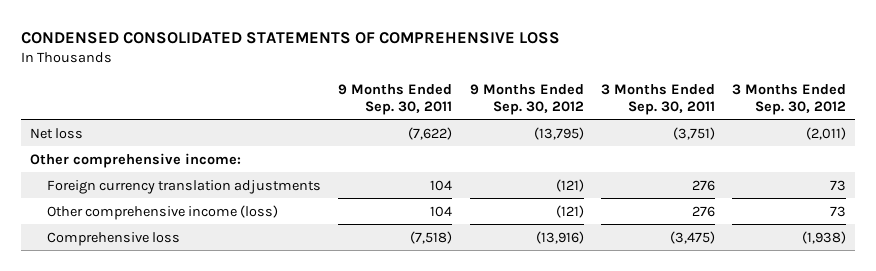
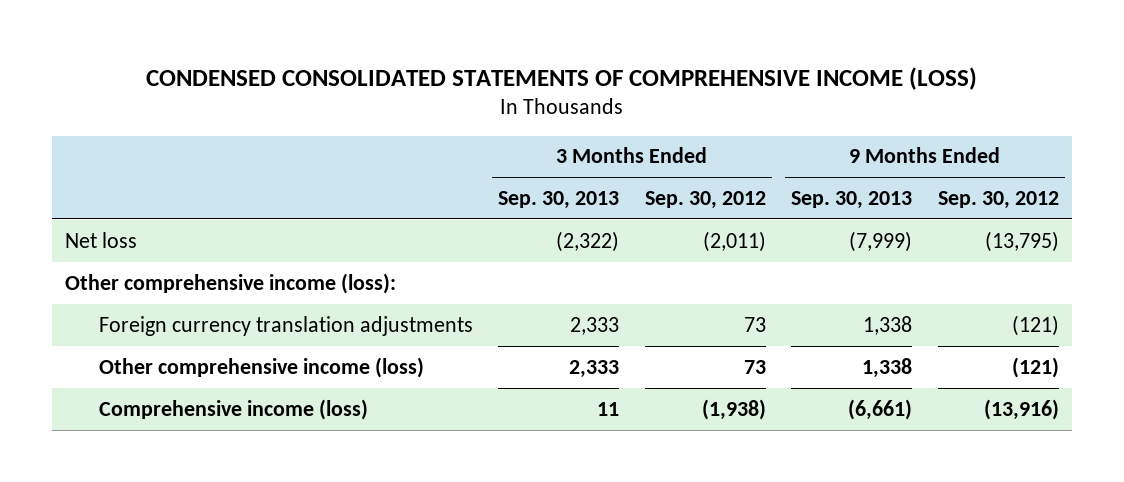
- CONDENSED CONSOLIDATED STATEMENTS OF COMPREHENSIVE LOSS
+ CONDENSED CONSOLIDATED STATEMENTS OF COMPREHENSIVE INCOME (LOSS)
- | 9 Months Ended Sep. 30, 2011 | 9 Months Ended Sep. 30, 2012 | 3 Months Ended Sep. 30, 2011 | 3 Months Ended Sep. 30, 2012
+ | 3 Months Ended Sep. 30, 2013 | 3 Months Ended Sep. 30, 2012 | 9 Months Ended Sep. 30, 2013 | 9 Months Ended Sep. 30, 2012
- Other comprehensive income:
+ Other comprehensive income (loss):
- Comprehensive loss | (7,518) | (13,916) | (3,475) | (1,938)
+ Comprehensive income (loss) | 11 | (1,938) | (6,661) | (13,916)

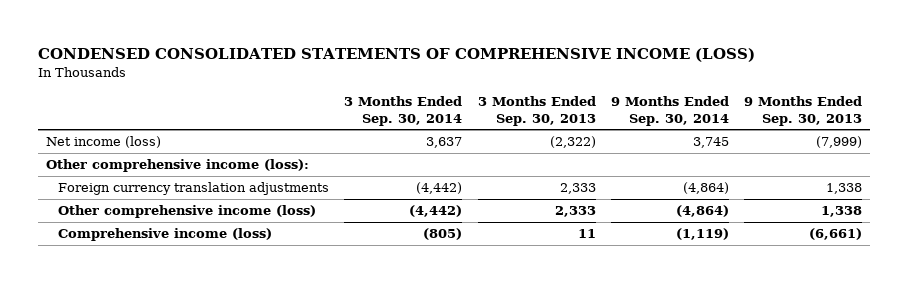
- | 3 Months Ended Sep. 30, 2013 | 3 Months Ended Sep. 30, 2012 | 9 Months Ended Sep. 30, 2013 | 9 Months Ended Sep. 30, 2012
+ | 3 Months Ended Sep. 30, 2014 | 3 Months Ended Sep. 30, 2013 | 9 Months Ended Sep. 30, 2014 | 9 Months Ended Sep. 30, 2013
- Net loss | (2,322) | (2,011) | (7,999) | (13,795)
+ Net income (loss) | 3,637 | (2,322) | 3,745 | (7,999)

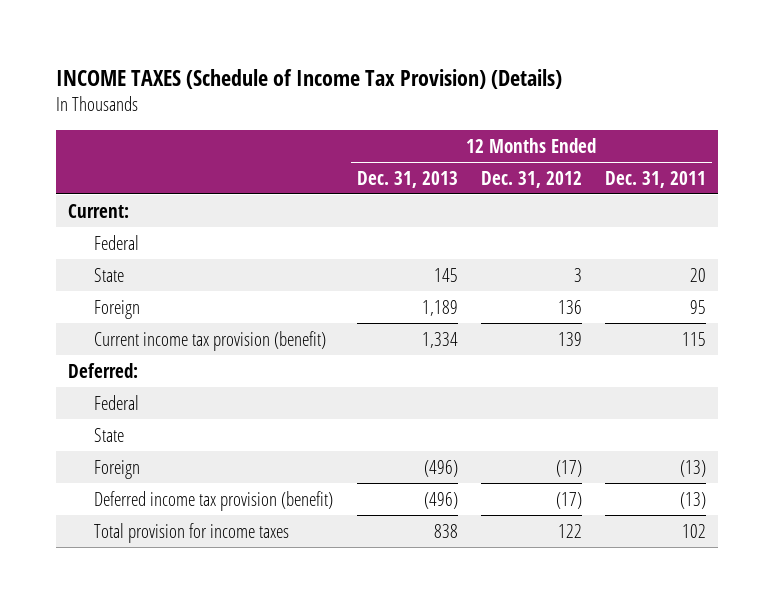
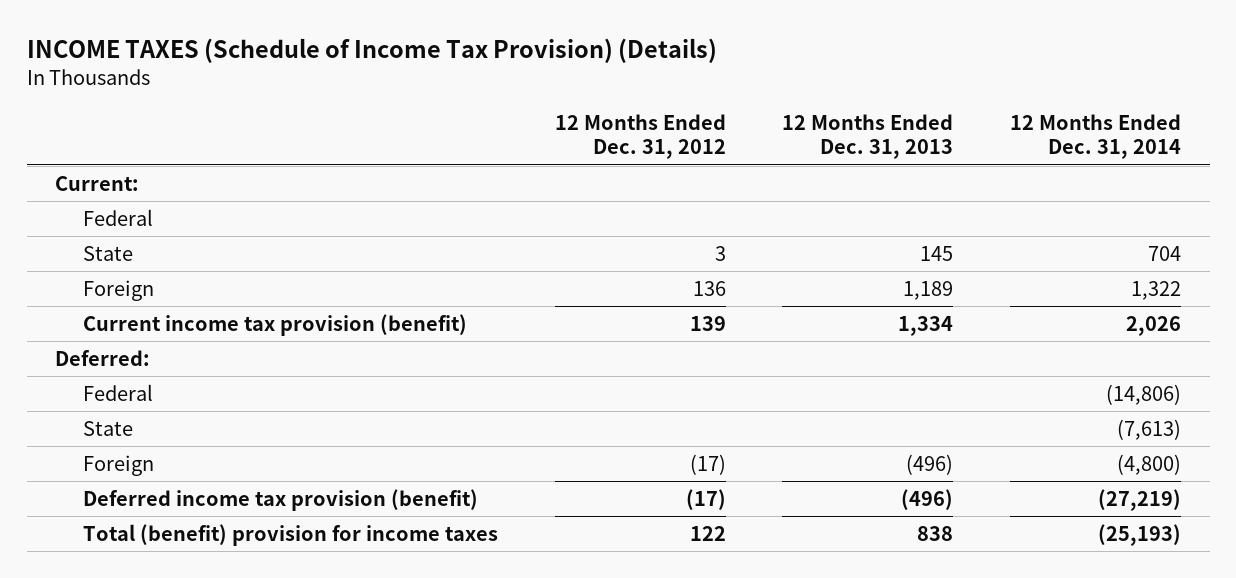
- | 12 Months Ended Dec. 31, 2013 | 12 Months Ended Dec. 31, 2012 | 12 Months Ended Dec. 31, 2011
+ | 12 Months Ended Dec. 31, 2012 | 12 Months Ended Dec. 31, 2013 | 12 Months Ended Dec. 31, 2014
- Total provision for income taxes | 838 | 122 | 102
+ Total (benefit) provision for income taxes | 122 | 838 | (25,193)

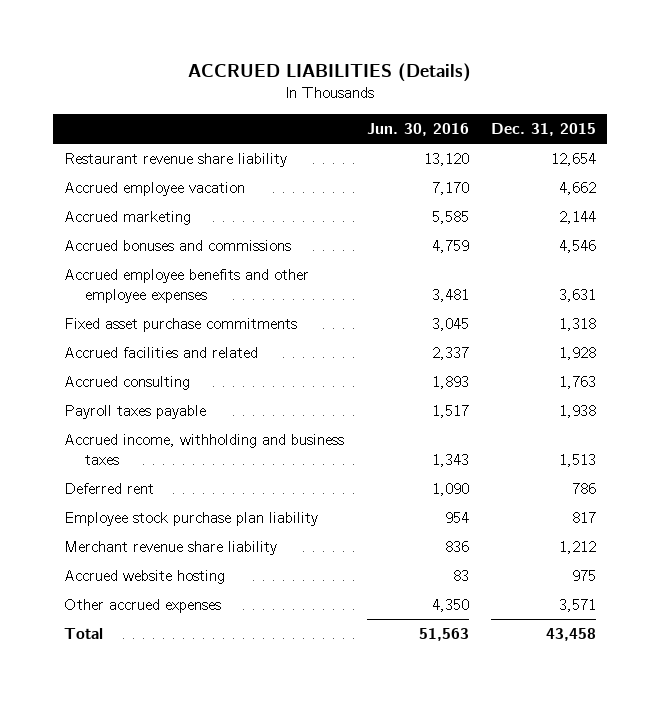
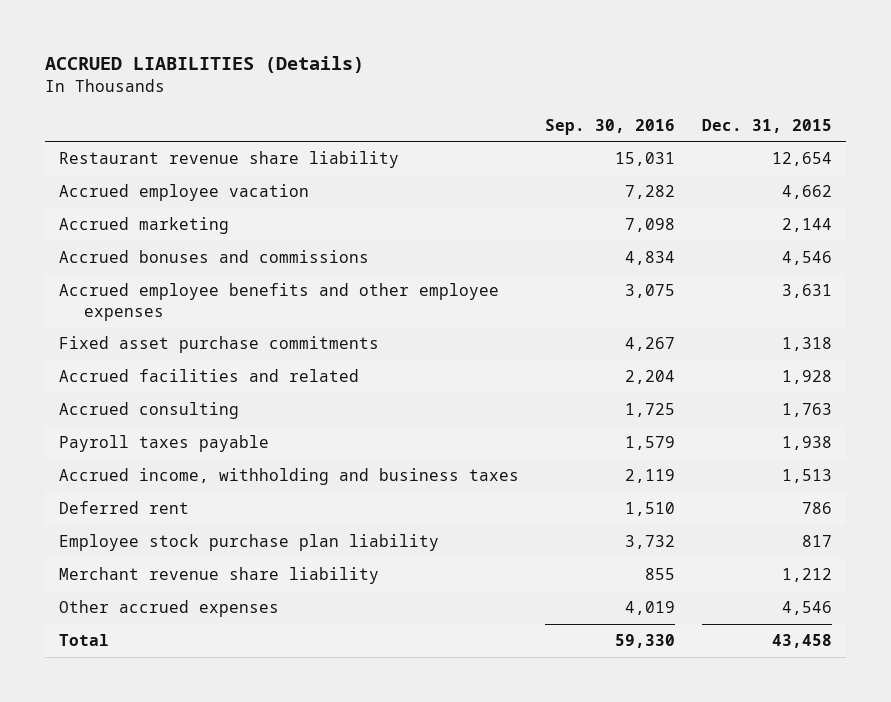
- | Jun. 30, 2016 | Dec. 31, 2015
+ | Sep. 30, 2016 | Dec. 31, 2015
- Accrued website hosting | 83 | 975
- Other accrued expenses | 4,350 | 3,571
+ Other accrued expenses | 4,019 | 4,546

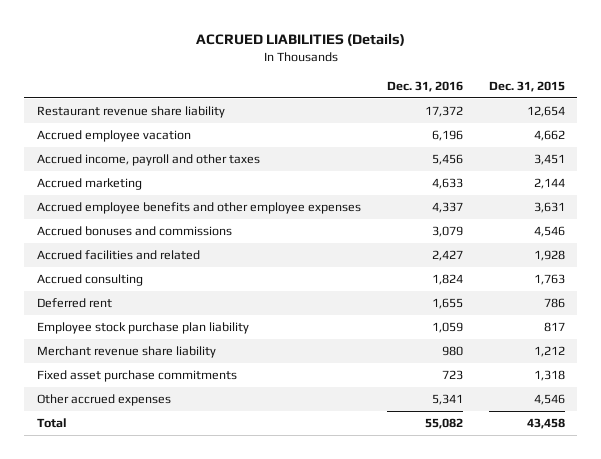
- | Sep. 30, 2016 | Dec. 31, 2015
+ | Dec. 31, 2016 | Dec. 31, 2015
+ Accrued income, payroll and other taxes | 5,456 | 3,451
moved down: Accrued bonuses and commissions | 3,079 | 4,546
- Payroll taxes payable | 1,579 | 1,938
- Accrued income, withholding and business taxes | 2,119 | 1,513
moved down: Fixed asset purchase commitments | 723 | 1,318

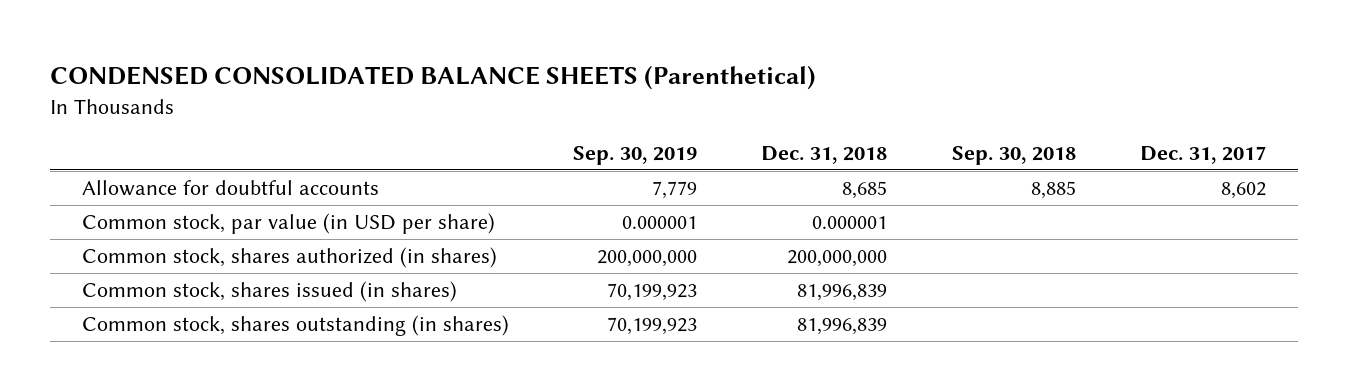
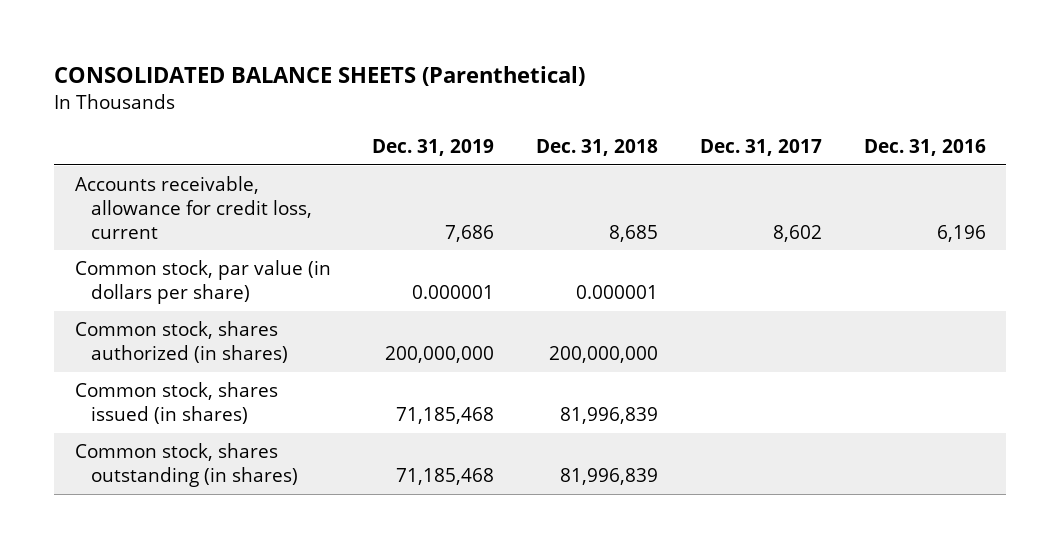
- CONDENSED CONSOLIDATED BALANCE SHEETS (Parenthetical)
+ CONSOLIDATED BALANCE SHEETS (Parenthetical)
- | Sep. 30, 2019 | Dec. 31, 2018 | Sep. 30, 2018 | Dec. 31, 2017
+ | Dec. 31, 2019 | Dec. 31, 2018 | Dec. 31, 2017 | Dec. 31, 2016
- Allowance for doubtful accounts | 7,779 | 8,685 | 8,885 | 8,602
- Common stock, par value (in USD per share) | 0.000001 | 0.000001 | |
+ Accounts receivable, allowance for credit loss, current | 7,686 | 8,685 | 8,602 | 6,196
+ Common stock, par value (in dollars per share) | 0.000001 | 0.000001 | |

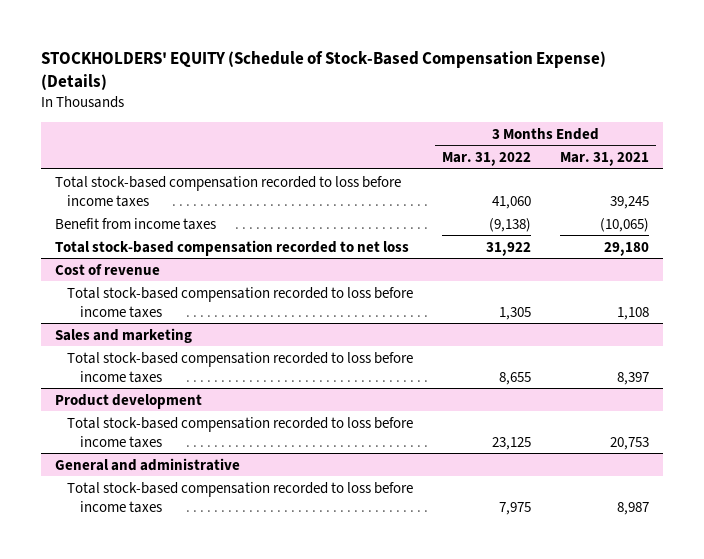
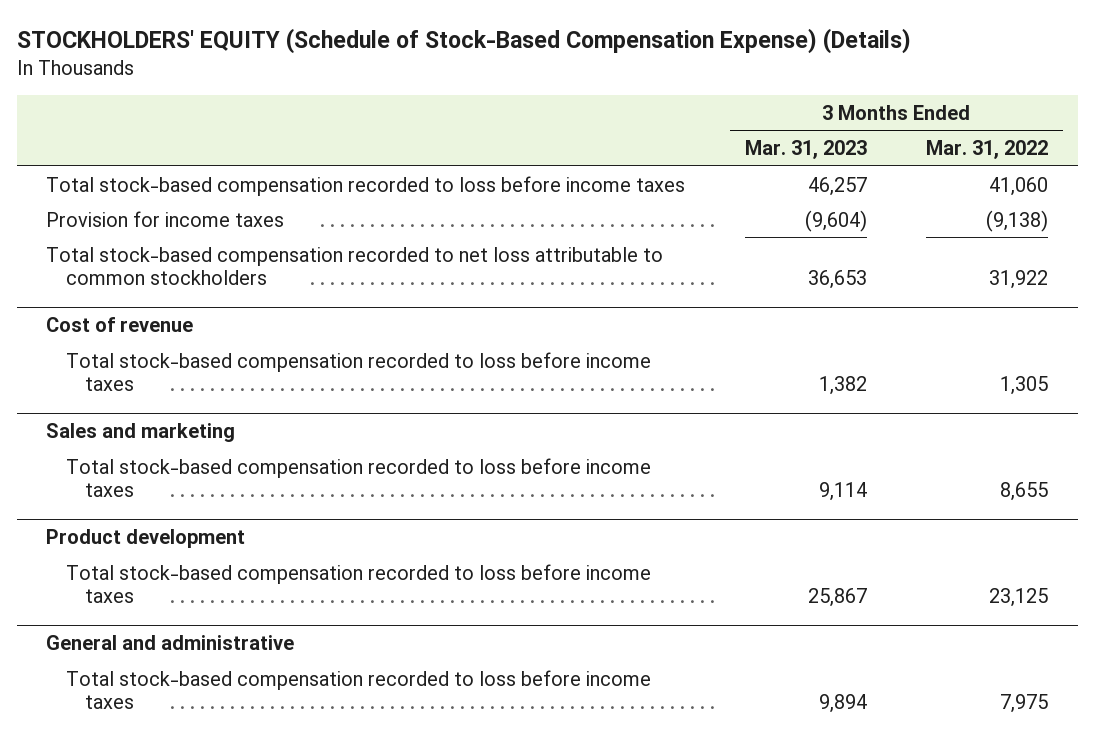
- | 3 Months Ended Mar. 31, 2022 | 3 Months Ended Mar. 31, 2021
+ | 3 Months Ended Mar. 31, 2023 | 3 Months Ended Mar. 31, 2022
- Benefit from income taxes | (9,138) | (10,065)
- Total stock-based compensation recorded to net loss | 31,922 | 29,180
+ Provision for income taxes | (9,604) | (9,138)
+ Total stock-based compensation recorded to net loss attributable to common stockholders | 36,653 | 31,922

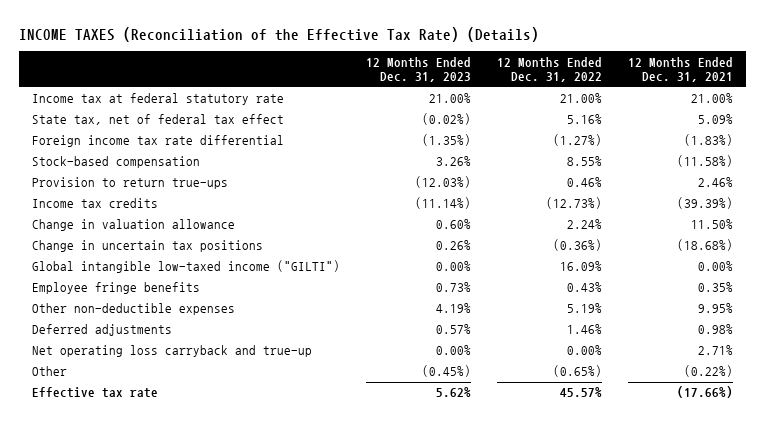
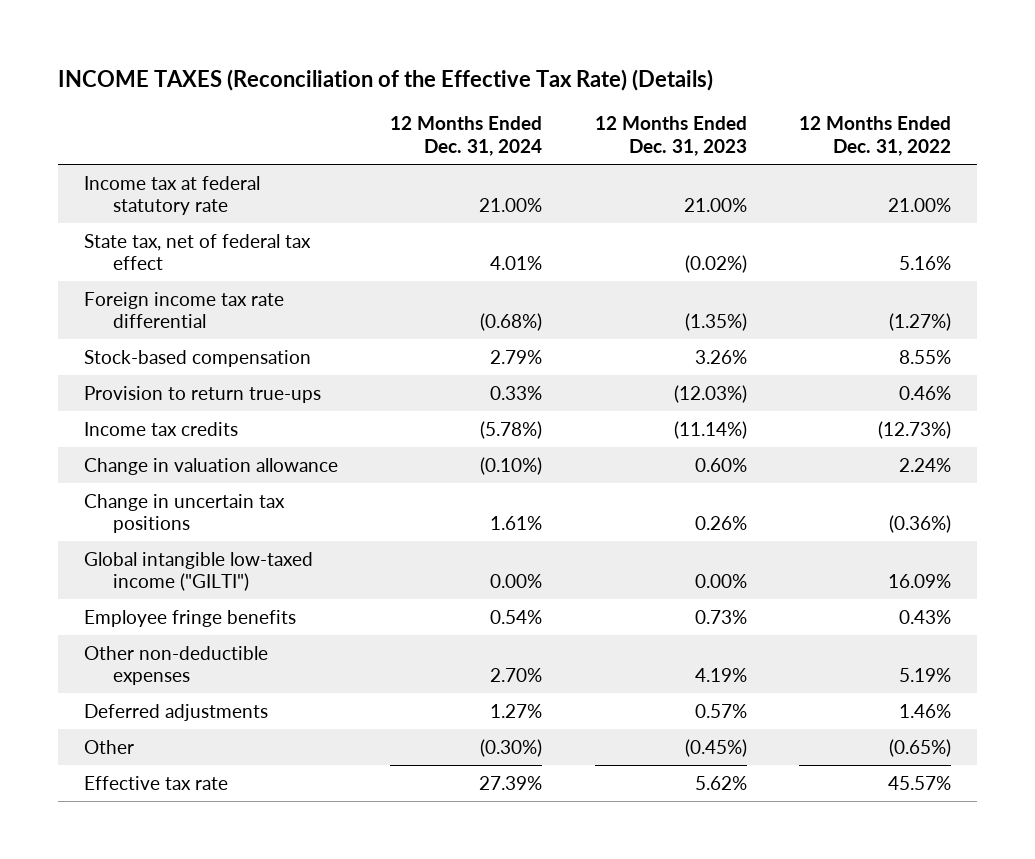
- | 12 Months Ended Dec. 31, 2023 | 12 Months Ended Dec. 31, 2022 | 12 Months Ended Dec. 31, 2021
+ | 12 Months Ended Dec. 31, 2024 | 12 Months Ended Dec. 31, 2023 | 12 Months Ended Dec. 31, 2022
- Net operating loss carryback and true-up | 0.00% | 0.00% | 2.71%

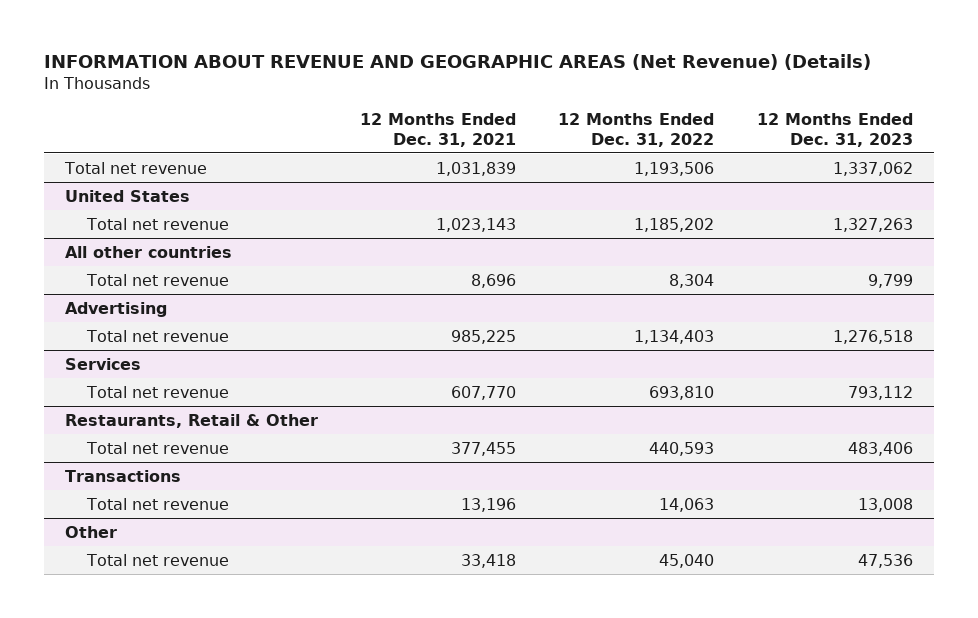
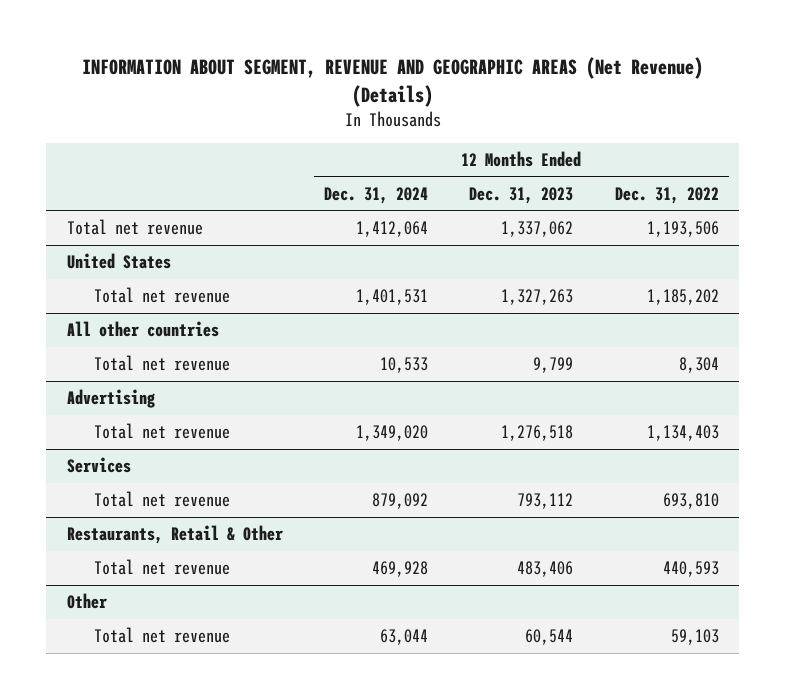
- INFORMATION ABOUT REVENUE AND GEOGRAPHIC AREAS (Net Revenue) (Details)
+ INFORMATION ABOUT SEGMENT, REVENUE AND GEOGRAPHIC AREAS (Net Revenue) (Details)
- | 12 Months Ended Dec. 31, 2021 | 12 Months Ended Dec. 31, 2022 | 12 Months Ended Dec. 31, 2023
+ | 12 Months Ended Dec. 31, 2024 | 12 Months Ended Dec. 31, 2023 | 12 Months Ended Dec. 31, 2022
- Transactions
- Total net revenue | 13,196 | 14,063 | 13,008
@ Other
- Total net revenue | 33,418 | 45,040 | 47,536
+ Total net revenue | 63,044 | 60,544 | 59,103

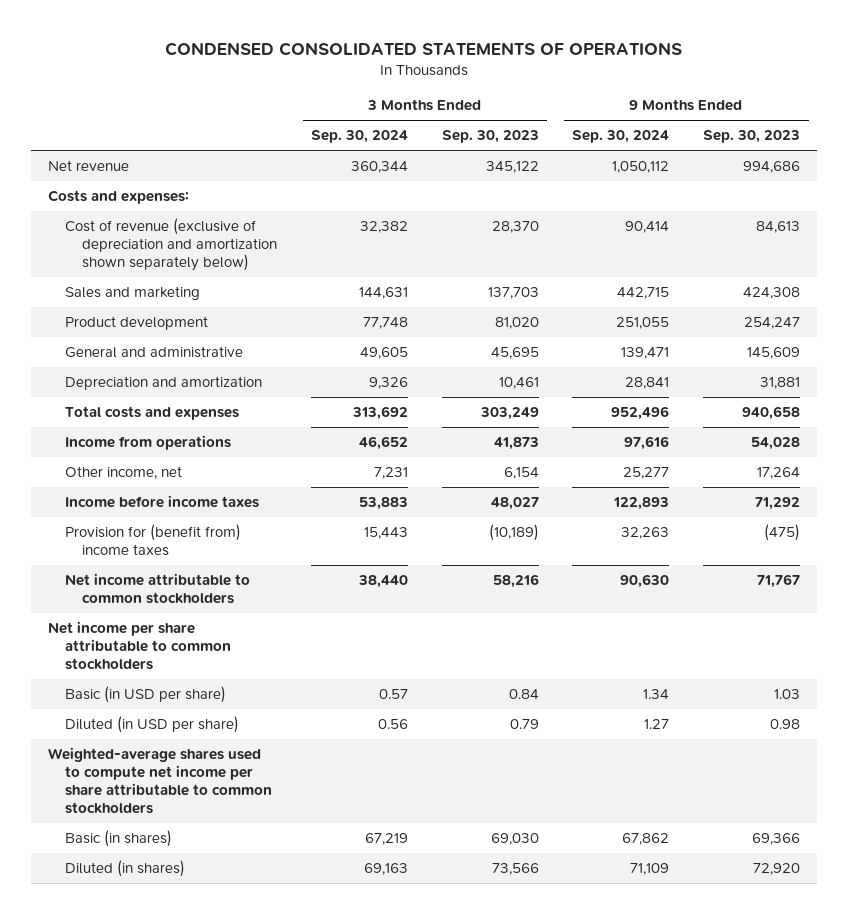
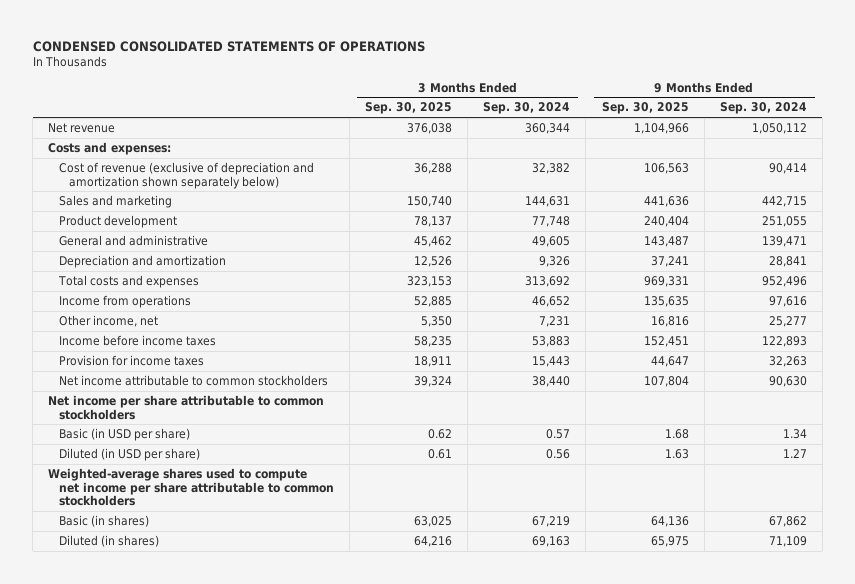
- | 3 Months Ended Sep. 30, 2024 | 3 Months Ended Sep. 30, 2023 | 9 Months Ended Sep. 30, 2024 | 9 Months Ended Sep. 30, 2023
+ | 3 Months Ended Sep. 30, 2025 | 3 Months Ended Sep. 30, 2024 | 9 Months Ended Sep. 30, 2025 | 9 Months Ended Sep. 30, 2024
- Provision for (benefit from) income taxes | 15,443 | (10,189) | 32,263 | (475)
+ Provision for income taxes | 18,911 | 15,443 | 44,647 | 32,263

